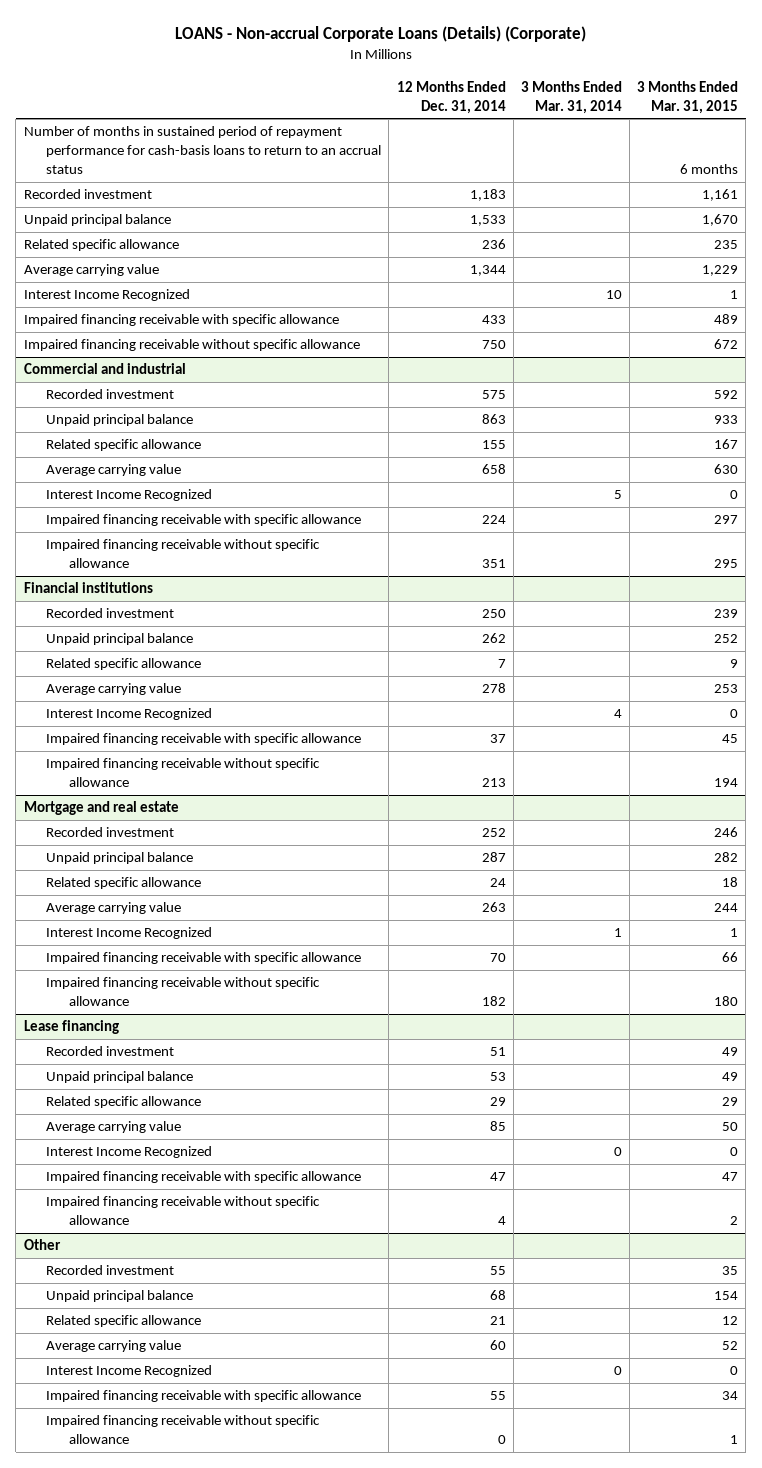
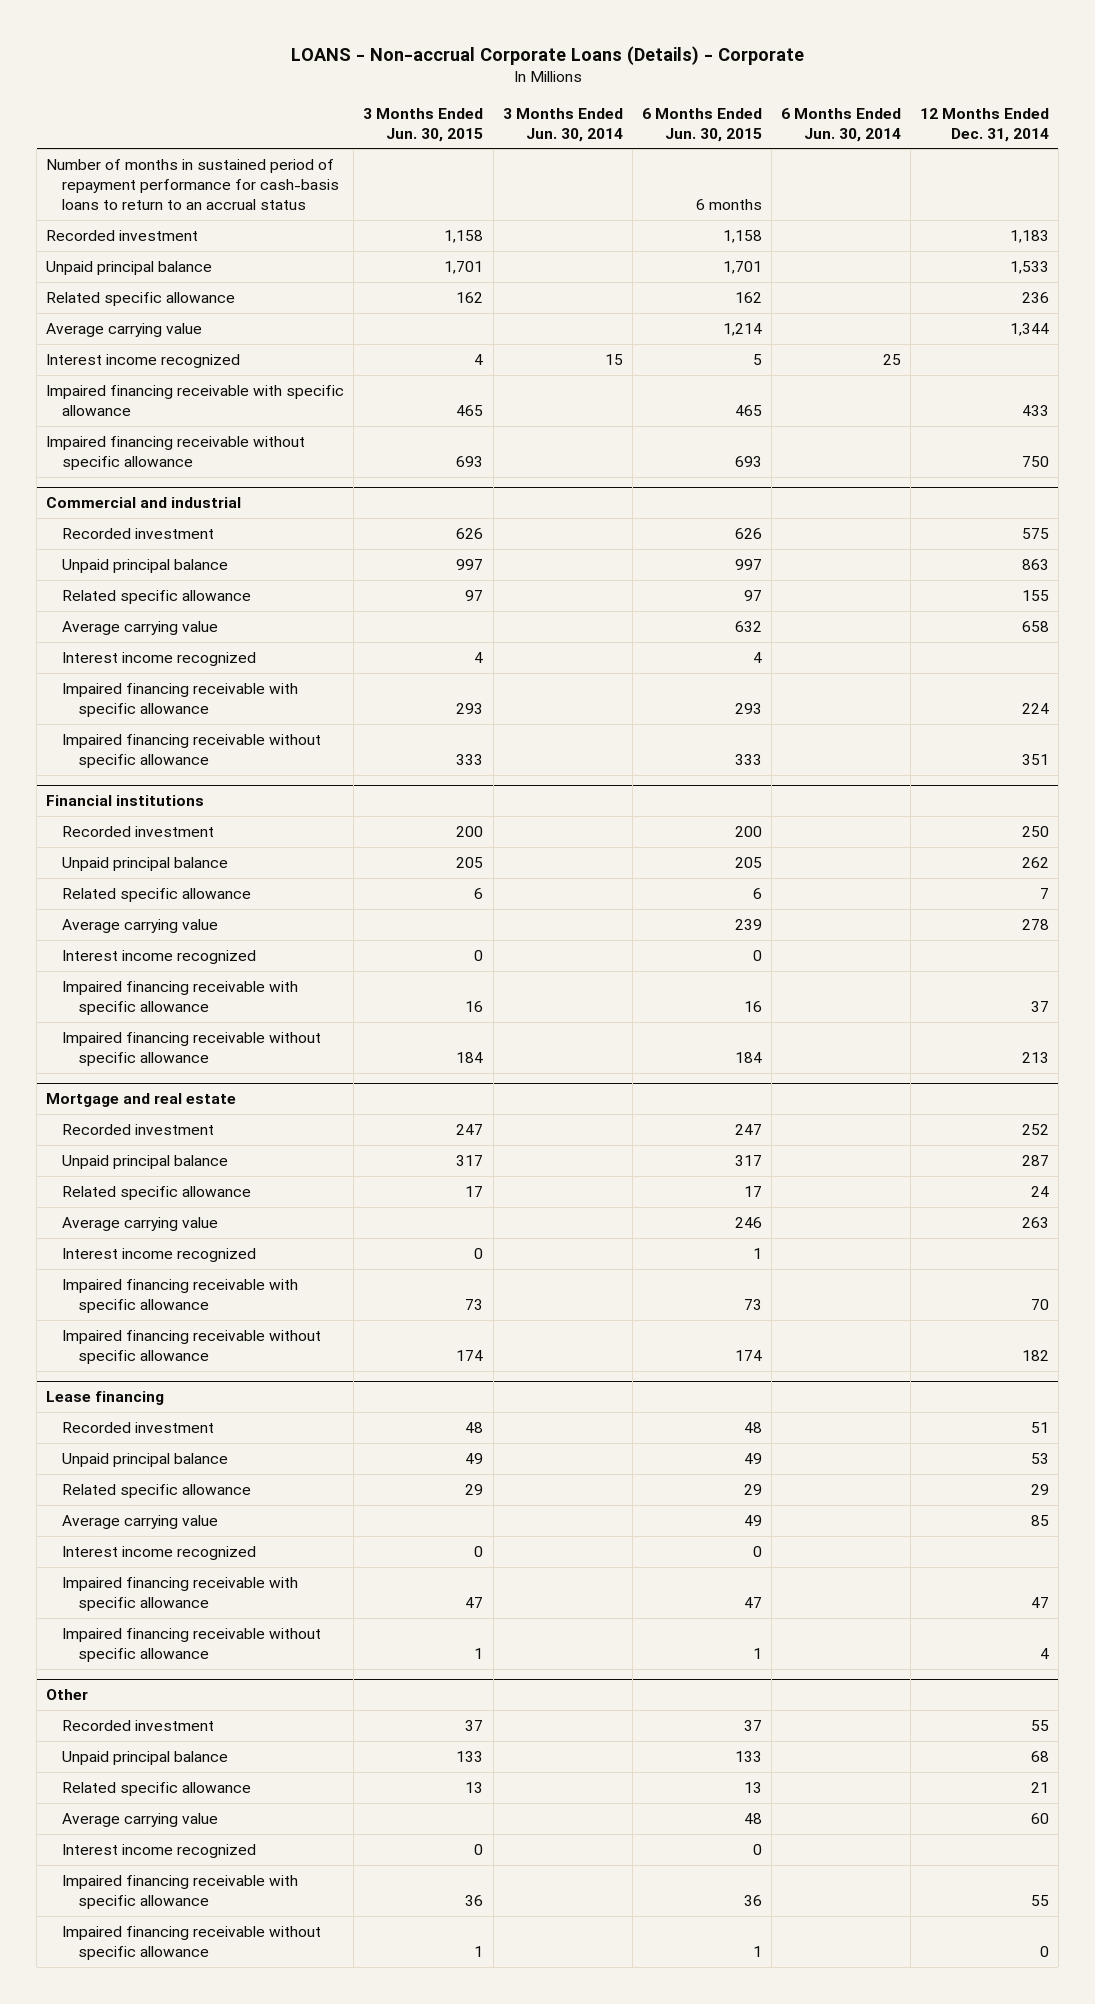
- LOANS - Non-accrual Corporate Loans (Details) (Corporate)
+ LOANS - Non-accrual Corporate Loans (Details) - Corporate
- | 12 Months Ended Dec. 31, 2014 | 3 Months Ended Mar. 31, 2014 | 3 Months Ended Mar. 31, 2015
+ | 3 Months Ended Jun. 30, 2015 | 3 Months Ended Jun. 30, 2014 | 6 Months Ended Jun. 30, 2015 | 6 Months Ended Jun. 30, 2014 | 12 Months Ended Dec. 31, 2014
- Interest Income Recognized | | 10 | 1
+ Interest income recognized | 4 | 15 | 5 | 25 |
@ Commercial and industrial
- Interest Income Recognized | | 5 | 0
+ Interest income recognized | 4 | | 4 | |
@ Financial institutions
- Interest Income Recognized | | 4 | 0
+ Interest income recognized | 0 | | 0 | |
@ Mortgage and real estate
- Interest Income Recognized | | 1 | 1
+ Interest income recognized | 0 | | 1 | |
@ Lease financing
- Interest Income Recognized | | 0 | 0
+ Interest income recognized | 0 | | 0 | |
@ Other
- Interest Income Recognized | | 0 | 0
+ Interest income recognized | 0 | | 0 | |

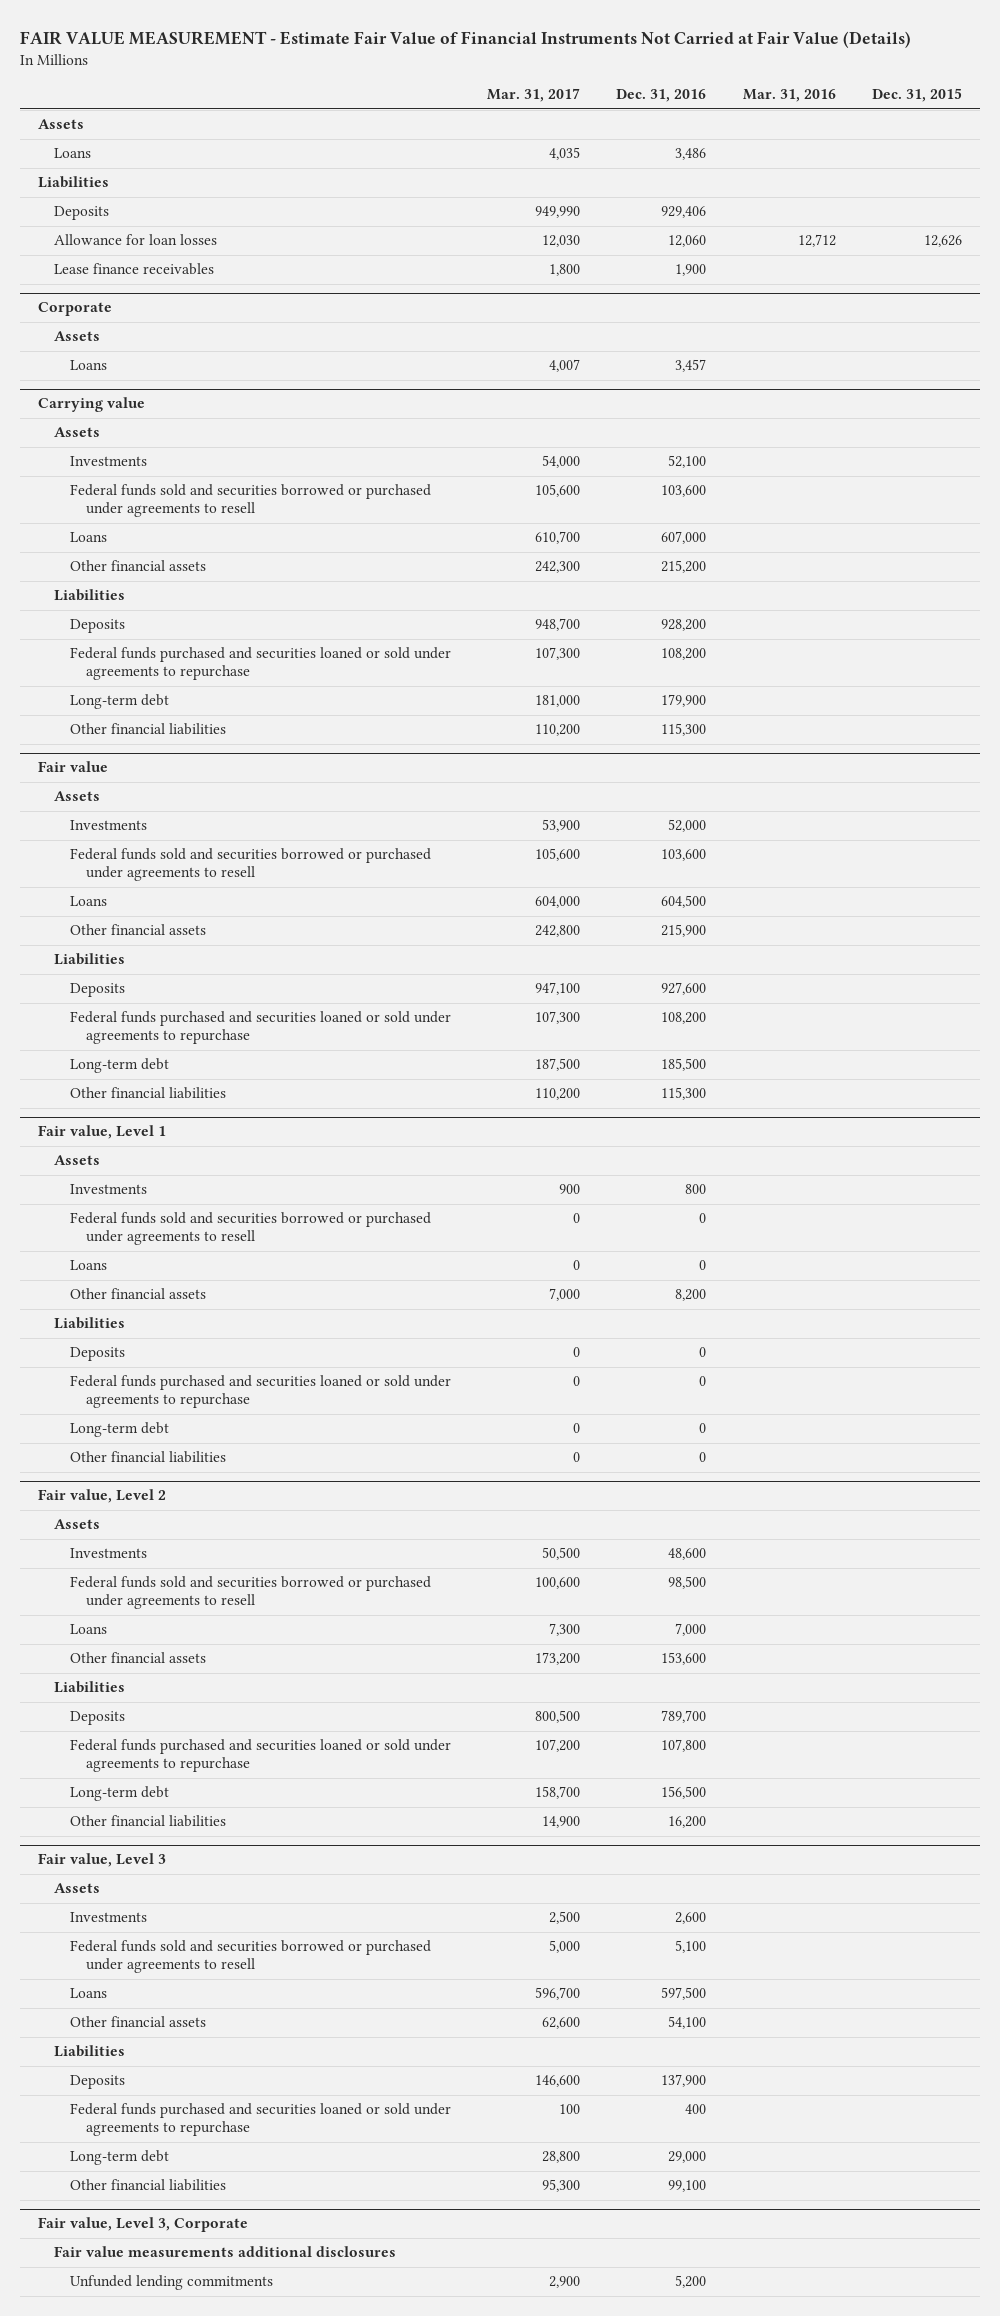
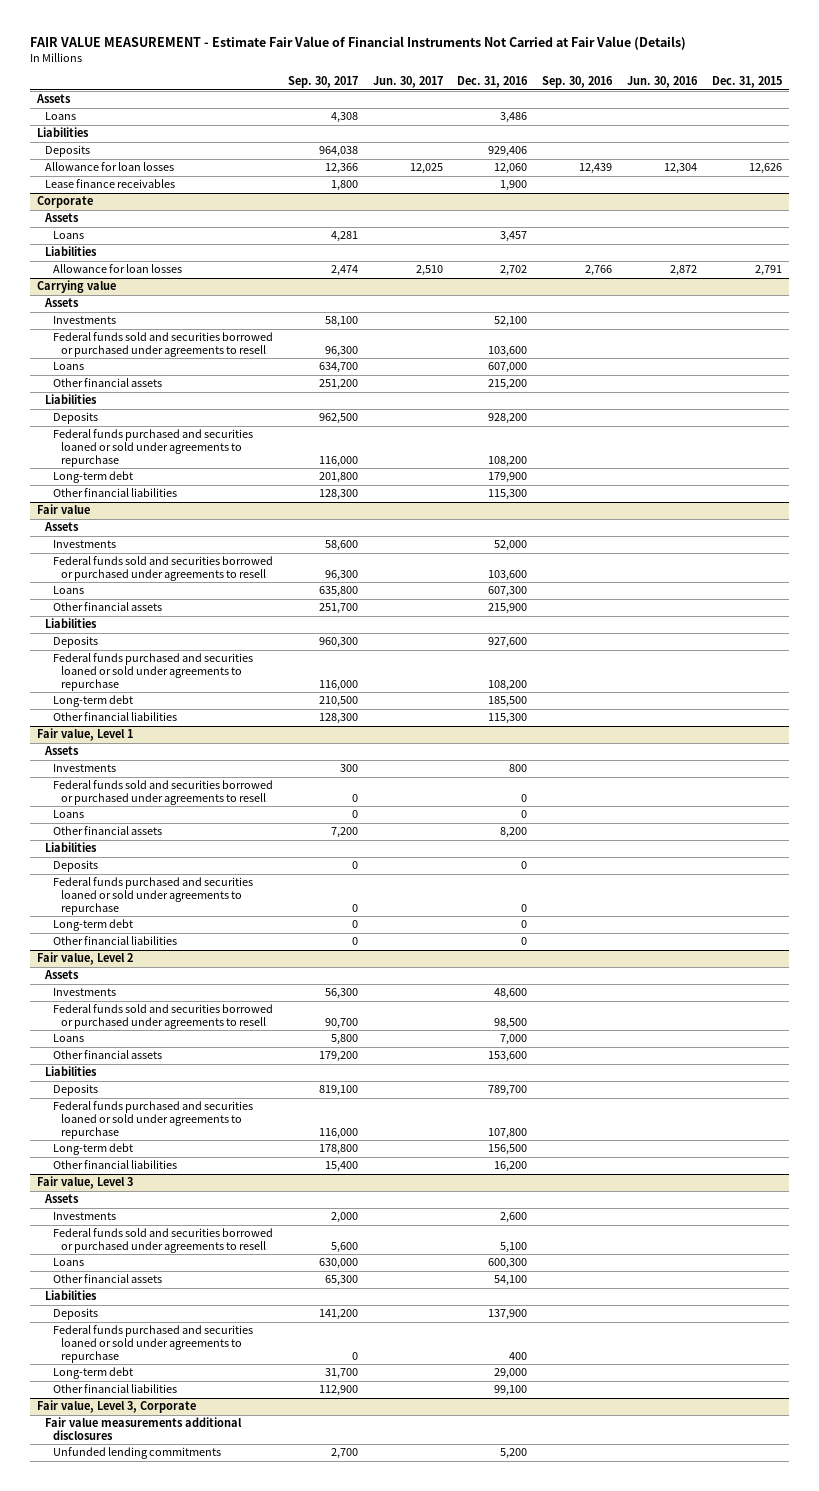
- | Mar. 31, 2017 | Dec. 31, 2016 | Mar. 31, 2016 | Dec. 31, 2015
+ | Sep. 30, 2017 | Jun. 30, 2017 | Dec. 31, 2016 | Sep. 30, 2016 | Jun. 30, 2016 | Dec. 31, 2015
@ Corporate
+ Liabilities
+ Allowance for loan losses | 2,474 | 2,510 | 2,702 | 2,766 | 2,872 | 2,791
@ Fair value
- Loans | 604,000 | 604,500 | |
+ Loans | 635,800 | | 607,300 | | |
@ Fair value, Level 3
- Loans | 596,700 | 597,500 | |
+ Loans | 630,000 | | 600,300 | | |

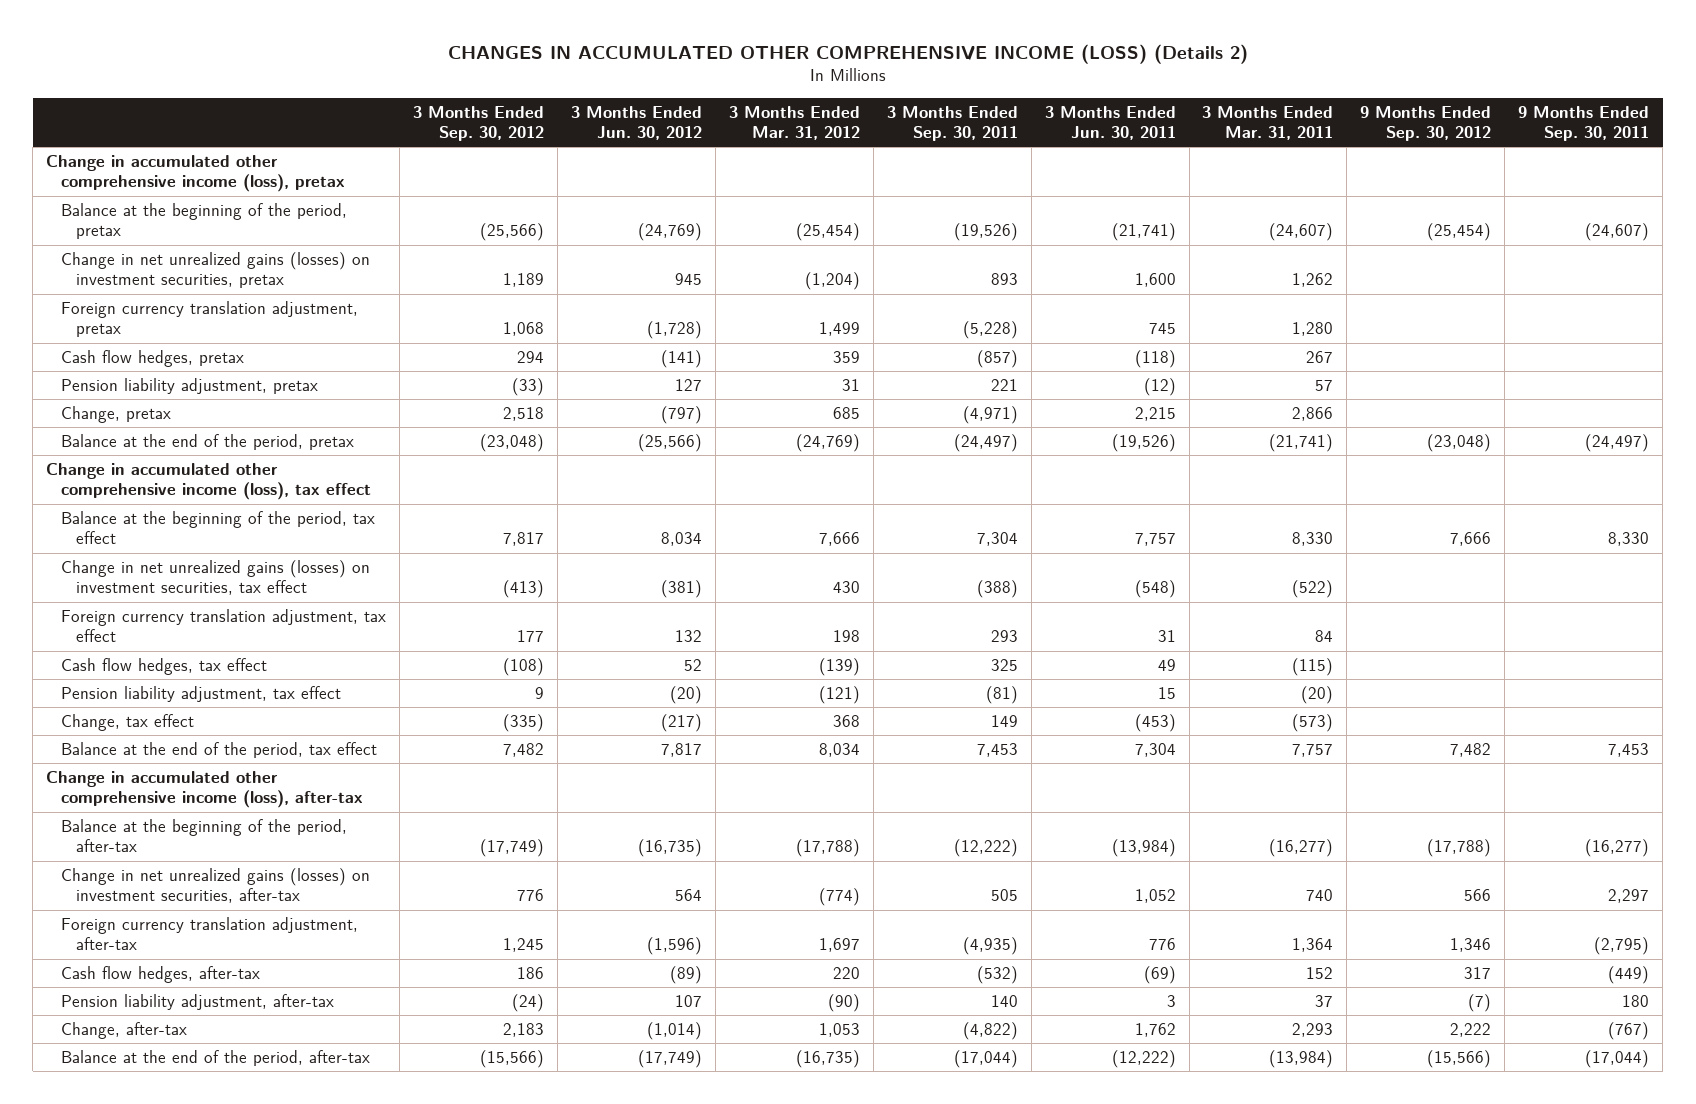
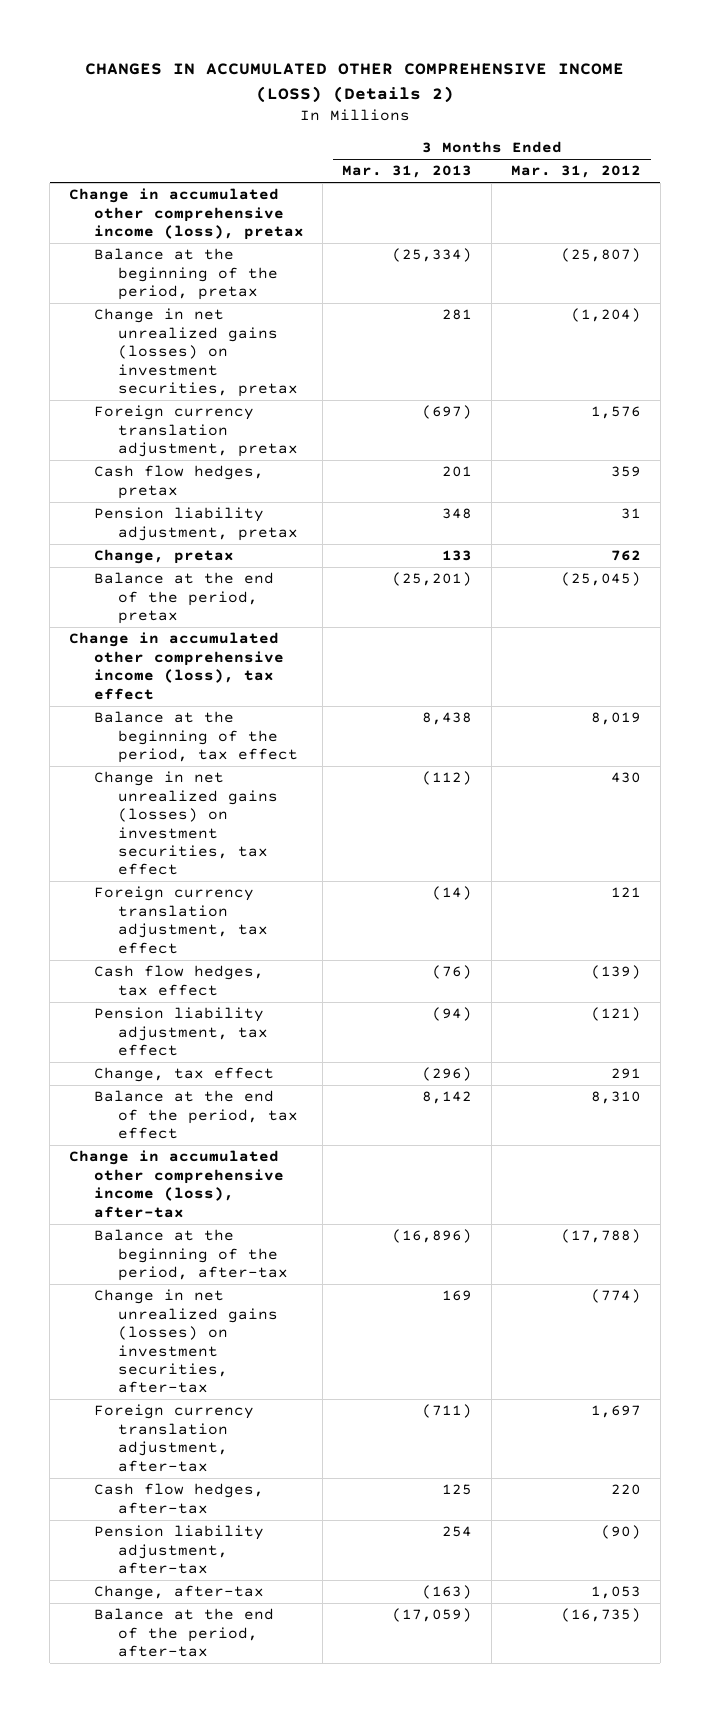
- | 3 Months Ended Sep. 30, 2012 | 3 Months Ended Jun. 30, 2012 | 3 Months Ended Mar. 31, 2012 | 3 Months Ended Sep. 30, 2011 | 3 Months Ended Jun. 30, 2011 | 3 Months Ended Mar. 31, 2011 | 9 Months Ended Sep. 30, 2012 | 9 Months Ended Sep. 30, 2011
+ | 3 Months Ended Mar. 31, 2013 | 3 Months Ended Mar. 31, 2012
- Balance at the beginning of the period, pretax | (25,566) | (24,769) | (25,454) | (19,526) | (21,741) | (24,607) | (25,454) | (24,607)
+ Balance at the beginning of the period, pretax | (25,334) | (25,807)
- Foreign currency translation adjustment, pretax | 1,068 | (1,728) | 1,499 | (5,228) | 745 | 1,280 | |
+ Foreign currency translation adjustment, pretax | (697) | 1,576
- Change, pretax | 2,518 | (797) | 685 | (4,971) | 2,215 | 2,866 | |
- Balance at the end of the period, pretax | (23,048) | (25,566) | (24,769) | (24,497) | (19,526) | (21,741) | (23,048) | (24,497)
+ Change, pretax | 133 | 762
+ Balance at the end of the period, pretax | (25,201) | (25,045)
- Balance at the beginning of the period, tax effect | 7,817 | 8,034 | 7,666 | 7,304 | 7,757 | 8,330 | 7,666 | 8,330
+ Balance at the beginning of the period, tax effect | 8,438 | 8,019
- Foreign currency translation adjustment, tax effect | 177 | 132 | 198 | 293 | 31 | 84 | |
+ Foreign currency translation adjustment, tax effect | (14) | 121
- Change, tax effect | (335) | (217) | 368 | 149 | (453) | (573) | |
- Balance at the end of the period, tax effect | 7,482 | 7,817 | 8,034 | 7,453 | 7,304 | 7,757 | 7,482 | 7,453
+ Change, tax effect | (296) | 291
+ Balance at the end of the period, tax effect | 8,142 | 8,310

